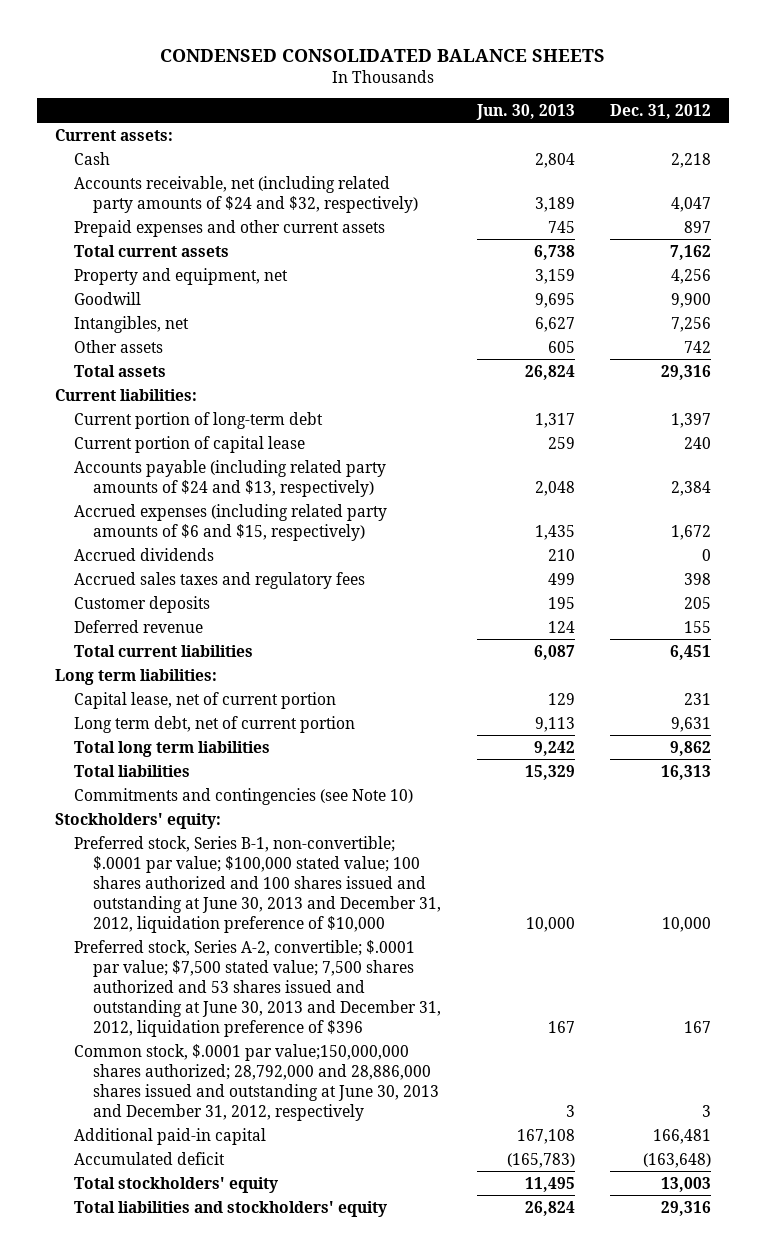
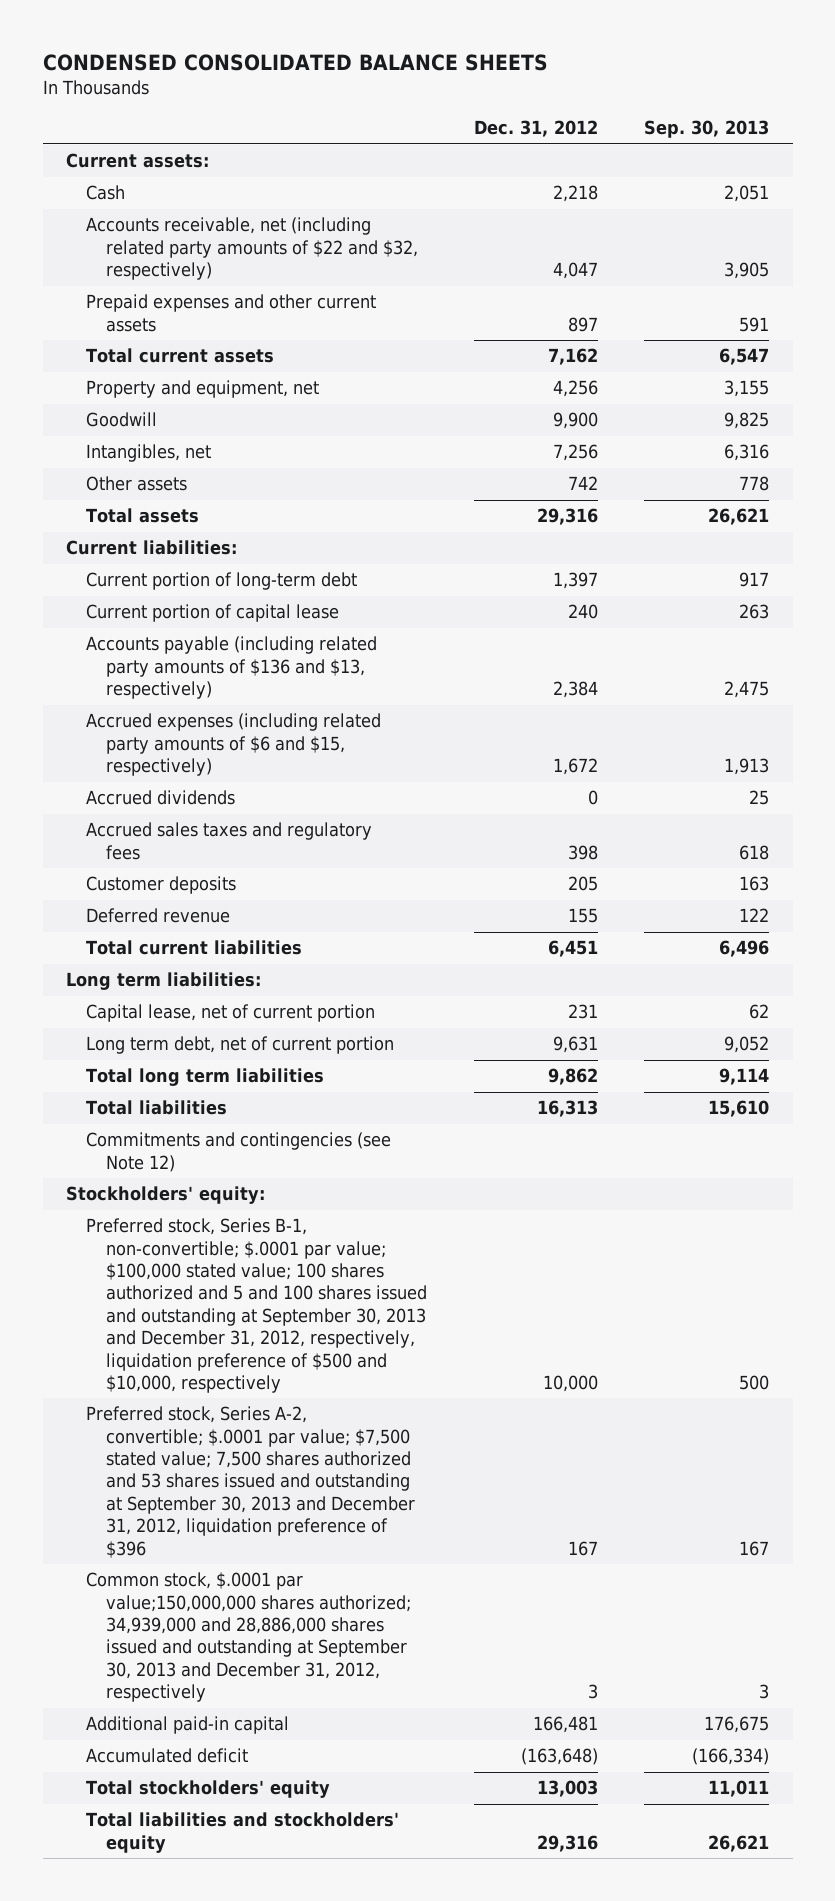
- | Jun. 30, 2013 | Dec. 31, 2012
+ | Dec. 31, 2012 | Sep. 30, 2013
- Accounts receivable, net (including related party amounts of $24 and $32, respectively) | 3,189 | 4,047
+ Accounts receivable, net (including related party amounts of $22 and $32, respectively) | 4,047 | 3,905
- Accounts payable (including related party amounts of $24 and $13, respectively) | 2,048 | 2,384
+ Accounts payable (including related party amounts of $136 and $13, respectively) | 2,384 | 2,475
- Commitments and contingencies (see Note 10)
+ Commitments and contingencies (see Note 12)
- Preferred stock, Series B-1, non-convertible; $.0001 par value; $100,000 stated value; 100 shares authorized and 100 shares issued and outstanding at June 30, 2013 and December 31, 2012, liquidation preference of $10,000 | 10,000 | 10,000
- Preferred stock, Series A-2, convertible; $.0001 par value; $7,500 stated value; 7,500 shares authorized and 53 shares issued and outstanding at June 30, 2013 and December 31, 2012, liquidation preference of $396 | 167 | 167
- Common stock, $.0001 par value;150,000,000 shares authorized; 28,792,000 and 28,886,000 shares issued and outstanding at June 30, 2013 and December 31, 2012, respectively | 3 | 3
+ Preferred stock, Series B-1, non-convertible; $.0001 par value; $100,000 stated value; 100 shares authorized and 5 and 100 shares issued and outstanding at September 30, 2013 and December 31, 2012, respectively, liquidation preference of $500 and $10,000, respectively | 10,000 | 500
+ Preferred stock, Series A-2, convertible; $.0001 par value; $7,500 stated value; 7,500 shares authorized and 53 shares issued and outstanding at September 30, 2013 and December 31, 2012, liquidation preference of $396 | 167 | 167
+ Common stock, $.0001 par value;150,000,000 shares authorized; 34,939,000 and 28,886,000 shares issued and outstanding at September 30, 2013 and December 31, 2012, respectively | 3 | 3

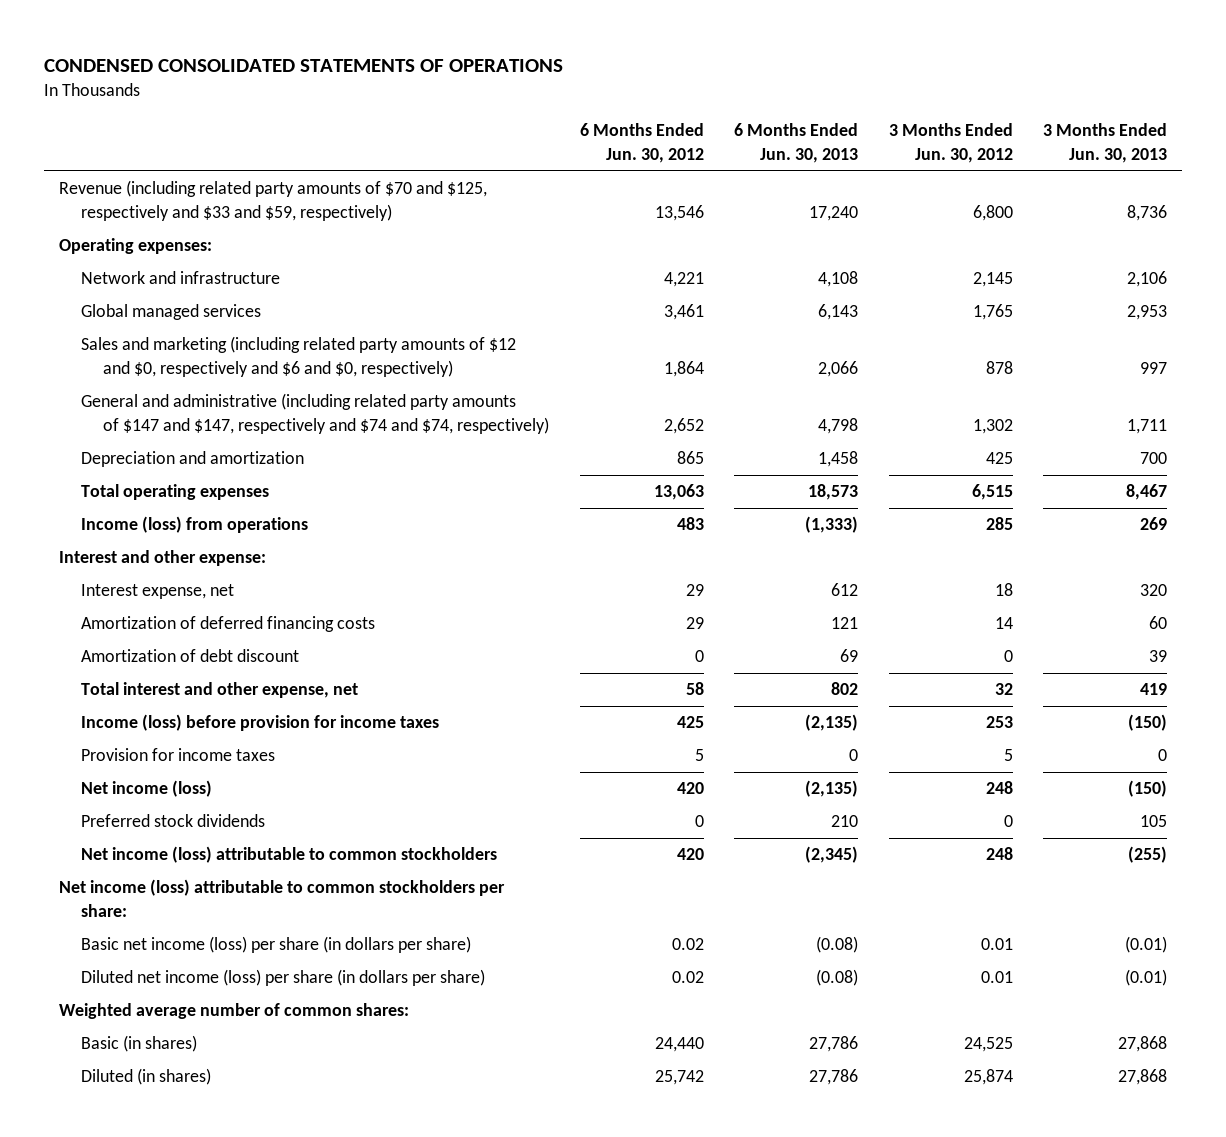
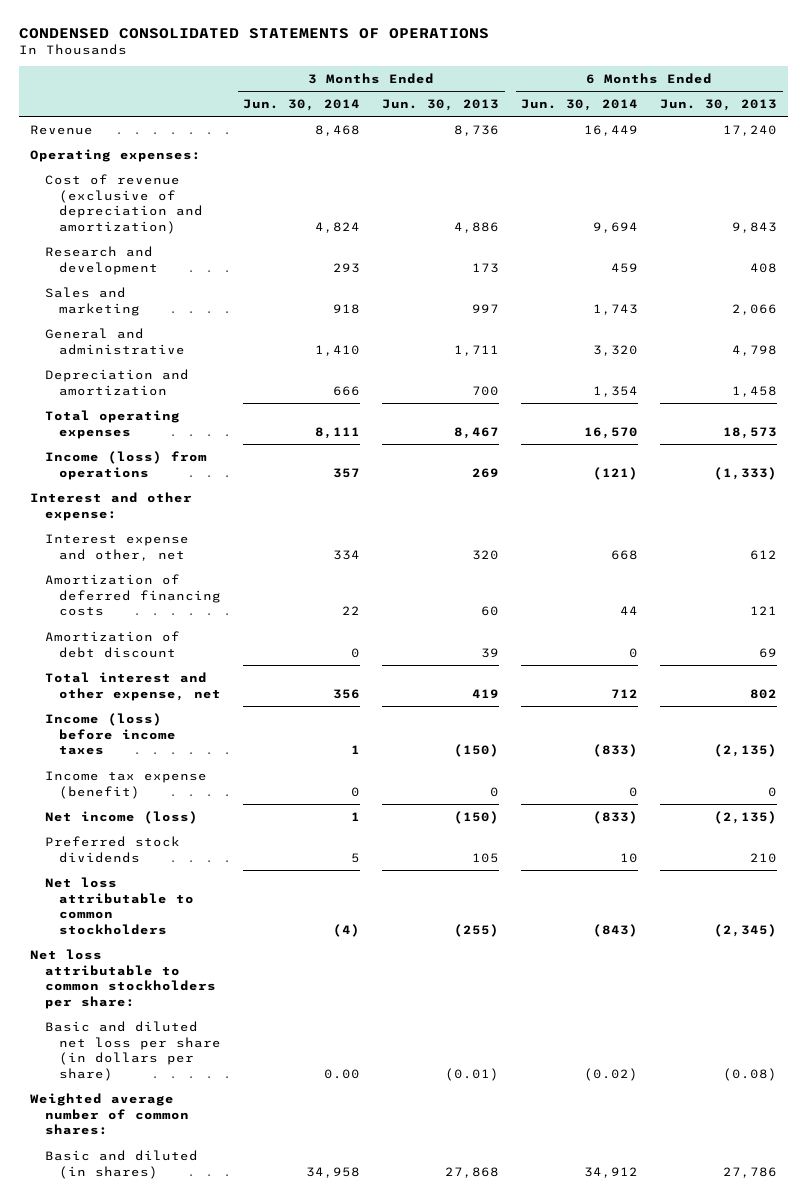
- | 6 Months Ended Jun. 30, 2012 | 6 Months Ended Jun. 30, 2013 | 3 Months Ended Jun. 30, 2012 | 3 Months Ended Jun. 30, 2013
+ | 3 Months Ended Jun. 30, 2014 | 3 Months Ended Jun. 30, 2013 | 6 Months Ended Jun. 30, 2014 | 6 Months Ended Jun. 30, 2013
- Revenue (including related party amounts of $70 and $125, respectively and $33 and $59, respectively) | 13,546 | 17,240 | 6,800 | 8,736
+ Revenue | 8,468 | 8,736 | 16,449 | 17,240
- Network and infrastructure | 4,221 | 4,108 | 2,145 | 2,106
- Global managed services | 3,461 | 6,143 | 1,765 | 2,953
- Sales and marketing (including related party amounts of $12 and $0, respectively and $6 and $0, respectively) | 1,864 | 2,066 | 878 | 997
- General and administrative (including related party amounts of $147 and $147, respectively and $74 and $74, respectively) | 2,652 | 4,798 | 1,302 | 1,711
+ Cost of revenue (exclusive of depreciation and amortization) | 4,824 | 4,886 | 9,694 | 9,843
+ Research and development | 293 | 173 | 459 | 408
+ Sales and marketing | 918 | 997 | 1,743 | 2,066
+ General and administrative | 1,410 | 1,711 | 3,320 | 4,798
- Interest expense, net | 29 | 612 | 18 | 320
+ Interest expense and other, net | 334 | 320 | 668 | 612
- Income (loss) before provision for income taxes | 425 | (2,135) | 253 | (150)
- Provision for income taxes | 5 | 0 | 5 | 0
+ Income (loss) before income taxes | 1 | (150) | (833) | (2,135)
+ Income tax expense (benefit) | 0 | 0 | 0 | 0
- Net income (loss) attributable to common stockholders | 420 | (2,345) | 248 | (255)
- Net income (loss) attributable to common stockholders per share:
- Basic net income (loss) per share (in dollars per share) | 0.02 | (0.08) | 0.01 | (0.01)
- Diluted net income (loss) per share (in dollars per share) | 0.02 | (0.08) | 0.01 | (0.01)
+ Net loss attributable to common stockholders | (4) | (255) | (843) | (2,345)
+ Net loss attributable to common stockholders per share:
+ Basic and diluted net loss per share (in dollars per share) | 0.00 | (0.01) | (0.02) | (0.08)
- Basic (in shares) | 24,440 | 27,786 | 24,525 | 27,868
- Diluted (in shares) | 25,742 | 27,786 | 25,874 | 27,868
+ Basic and diluted (in shares) | 34,958 | 27,868 | 34,912 | 27,786

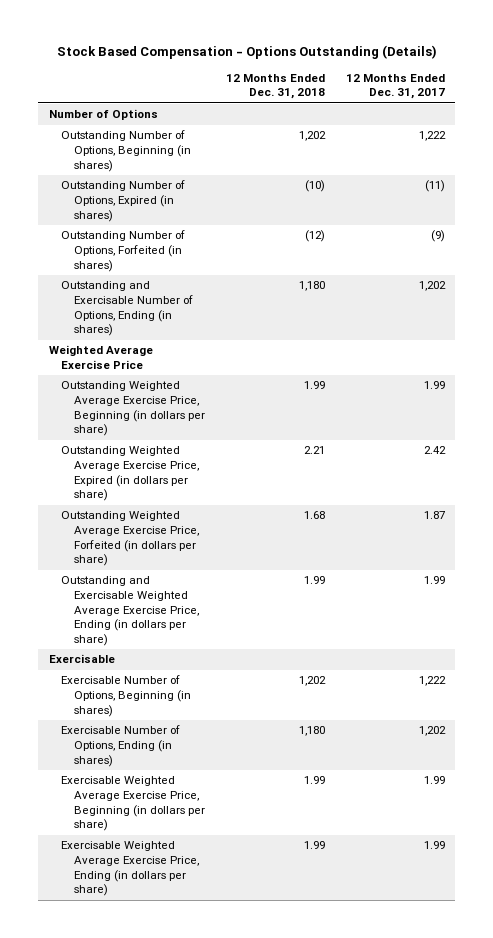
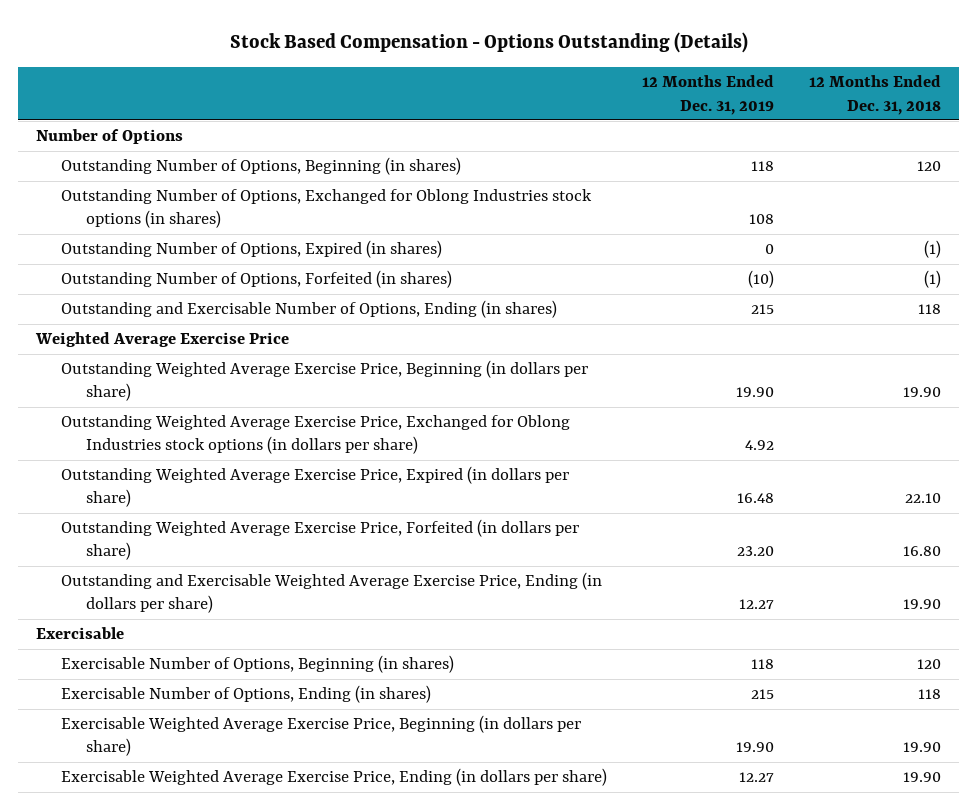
- | 12 Months Ended Dec. 31, 2018 | 12 Months Ended Dec. 31, 2017
+ | 12 Months Ended Dec. 31, 2019 | 12 Months Ended Dec. 31, 2018
- Outstanding Number of Options, Beginning (in shares) | 1,202 | 1,222
- Outstanding Number of Options, Expired (in shares) | (10) | (11)
- Outstanding Number of Options, Forfeited (in shares) | (12) | (9)
- Outstanding and Exercisable Number of Options, Ending (in shares) | 1,180 | 1,202
+ Outstanding Number of Options, Beginning (in shares) | 118 | 120
+ Outstanding Number of Options, Exchanged for Oblong Industries stock options (in shares) | 108 |
+ Outstanding Number of Options, Expired (in shares) | 0 | (1)
+ Outstanding Number of Options, Forfeited (in shares) | (10) | (1)
+ Outstanding and Exercisable Number of Options, Ending (in shares) | 215 | 118
- Outstanding Weighted Average Exercise Price, Beginning (in dollars per share) | 1.99 | 1.99
- Outstanding Weighted Average Exercise Price, Expired (in dollars per share) | 2.21 | 2.42
- Outstanding Weighted Average Exercise Price, Forfeited (in dollars per share) | 1.68 | 1.87
- Outstanding and Exercisable Weighted Average Exercise Price, Ending (in dollars per share) | 1.99 | 1.99
+ Outstanding Weighted Average Exercise Price, Beginning (in dollars per share) | 19.90 | 19.90
+ Outstanding Weighted Average Exercise Price, Exchanged for Oblong Industries stock options (in dollars per share) | 4.92 |
+ Outstanding Weighted Average Exercise Price, Expired (in dollars per share) | 16.48 | 22.10
+ Outstanding Weighted Average Exercise Price, Forfeited (in dollars per share) | 23.20 | 16.80
+ Outstanding and Exercisable Weighted Average Exercise Price, Ending (in dollars per share) | 12.27 | 19.90
- Exercisable Number of Options, Beginning (in shares) | 1,202 | 1,222
- Exercisable Number of Options, Ending (in shares) | 1,180 | 1,202
- Exercisable Weighted Average Exercise Price, Beginning (in dollars per share) | 1.99 | 1.99
- Exercisable Weighted Average Exercise Price, Ending (in dollars per share) | 1.99 | 1.99
+ Exercisable Number of Options, Beginning (in shares) | 118 | 120
+ Exercisable Number of Options, Ending (in shares) | 215 | 118
+ Exercisable Weighted Average Exercise Price, Beginning (in dollars per share) | 19.90 | 19.90
+ Exercisable Weighted Average Exercise Price, Ending (in dollars per share) | 12.27 | 19.90

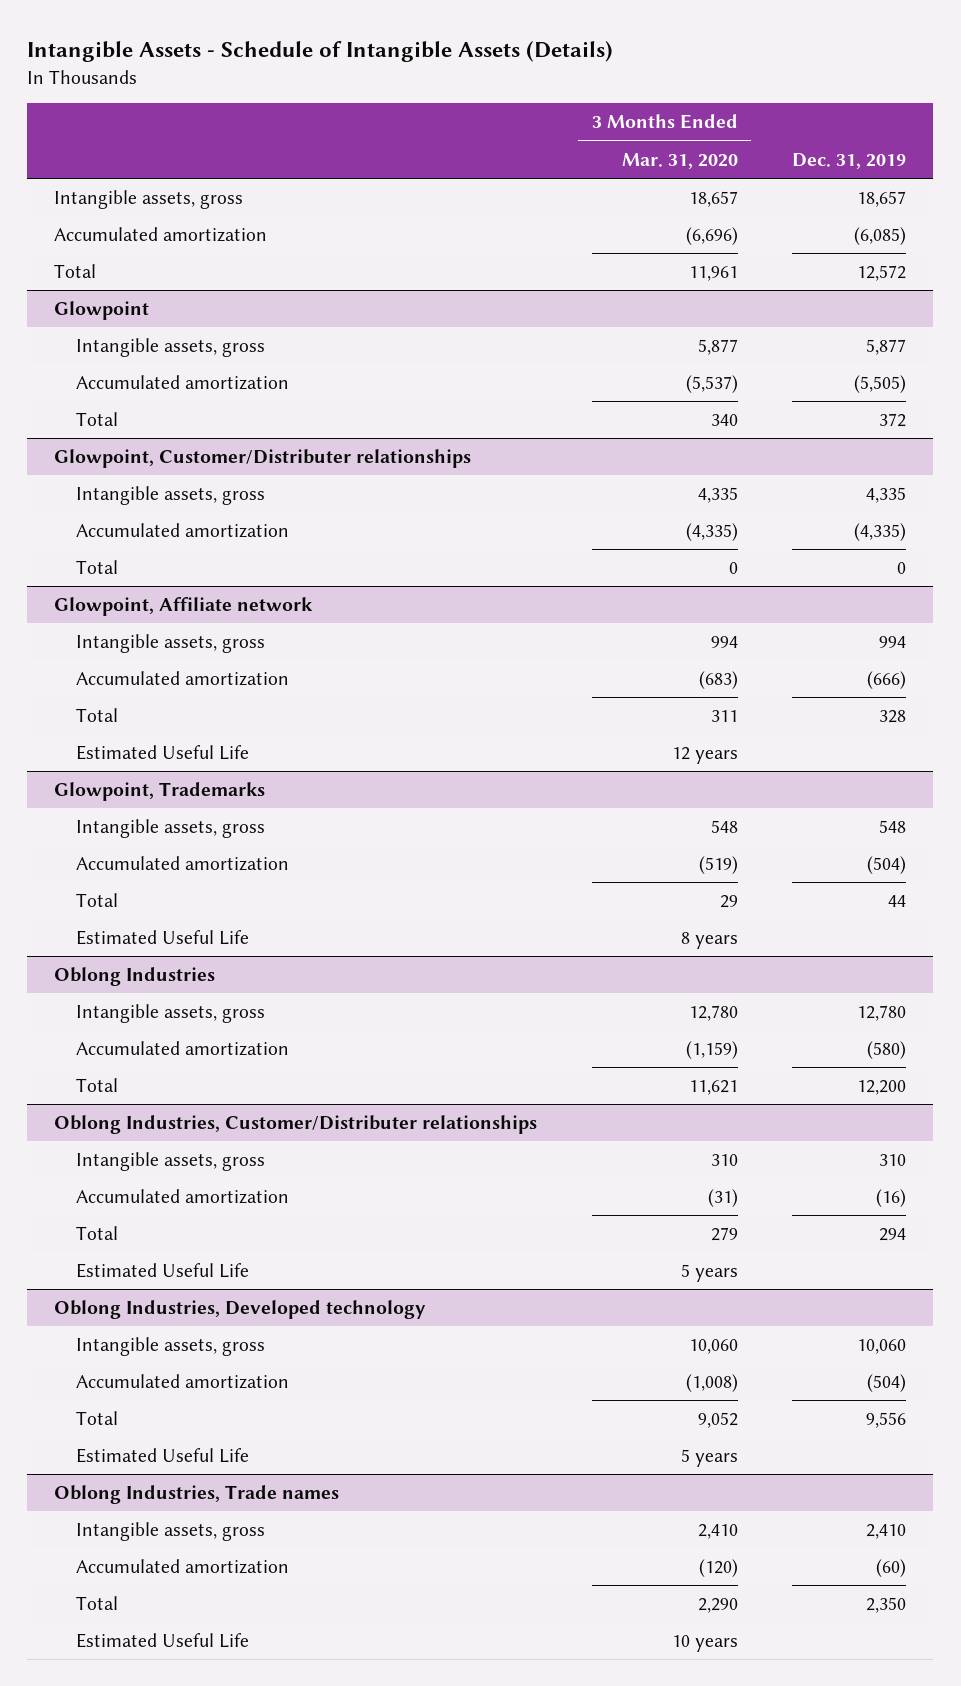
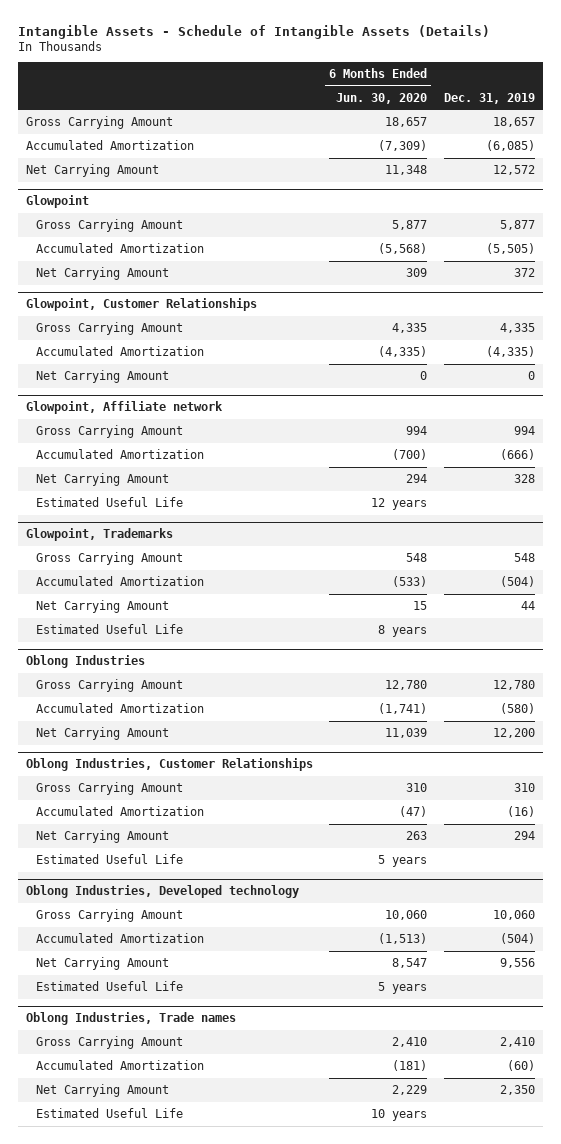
- | 3 Months Ended Mar. 31, 2020 | Dec. 31, 2019
+ | 6 Months Ended Jun. 30, 2020 | Dec. 31, 2019
- Intangible assets, gross | 18,657 | 18,657
- Accumulated amortization | (6,696) | (6,085)
- Total | 11,961 | 12,572
+ Gross Carrying Amount | 18,657 | 18,657
+ Accumulated Amortization | (7,309) | (6,085)
+ Net Carrying Amount | 11,348 | 12,572
@ Glowpoint
- Intangible assets, gross | 5,877 | 5,877
- Accumulated amortization | (5,537) | (5,505)
- Total | 340 | 372
- Glowpoint, Customer/Distributer relationships
- Intangible assets, gross | 4,335 | 4,335
- Accumulated amortization | (4,335) | (4,335)
- Total | 0 | 0
@ Glowpoint
+ Gross Carrying Amount | 5,877 | 5,877
+ Accumulated Amortization | (5,568) | (5,505)
+ Net Carrying Amount | 309 | 372
+ Glowpoint, Customer Relationships
+ Gross Carrying Amount | 4,335 | 4,335
+ Accumulated Amortization | (4,335) | (4,335)
+ Net Carrying Amount | 0 | 0
@ Glowpoint, Affiliate network
- Intangible assets, gross | 994 | 994
- Accumulated amortization | (683) | (666)
- Total | 311 | 328
+ Gross Carrying Amount | 994 | 994
+ Accumulated Amortization | (700) | (666)
+ Net Carrying Amount | 294 | 328
@ Glowpoint, Trademarks
- Intangible assets, gross | 548 | 548
- Accumulated amortization | (519) | (504)
- Total | 29 | 44
+ Gross Carrying Amount | 548 | 548
+ Accumulated Amortization | (533) | (504)
+ Net Carrying Amount | 15 | 44
@ Oblong Industries
- Intangible assets, gross | 12,780 | 12,780
- Accumulated amortization | (1,159) | (580)
- Total | 11,621 | 12,200
- Oblong Industries, Customer/Distributer relationships
- Intangible assets, gross | 310 | 310
- Accumulated amortization | (31) | (16)
- Total | 279 | 294
@ Oblong Industries
+ Gross Carrying Amount | 12,780 | 12,780
+ Accumulated Amortization | (1,741) | (580)
+ Net Carrying Amount | 11,039 | 12,200
+ Oblong Industries, Customer Relationships
+ Gross Carrying Amount | 310 | 310
+ Accumulated Amortization | (47) | (16)
+ Net Carrying Amount | 263 | 294
@ Oblong Industries, Developed technology
- Intangible assets, gross | 10,060 | 10,060
- Accumulated amortization | (1,008) | (504)
- Total | 9,052 | 9,556
+ Gross Carrying Amount | 10,060 | 10,060
+ Accumulated Amortization | (1,513) | (504)
+ Net Carrying Amount | 8,547 | 9,556
@ Oblong Industries, Trade names
- Intangible assets, gross | 2,410 | 2,410
- Accumulated amortization | (120) | (60)
- Total | 2,290 | 2,350
+ Gross Carrying Amount | 2,410 | 2,410
+ Accumulated Amortization | (181) | (60)
+ Net Carrying Amount | 2,229 | 2,350

